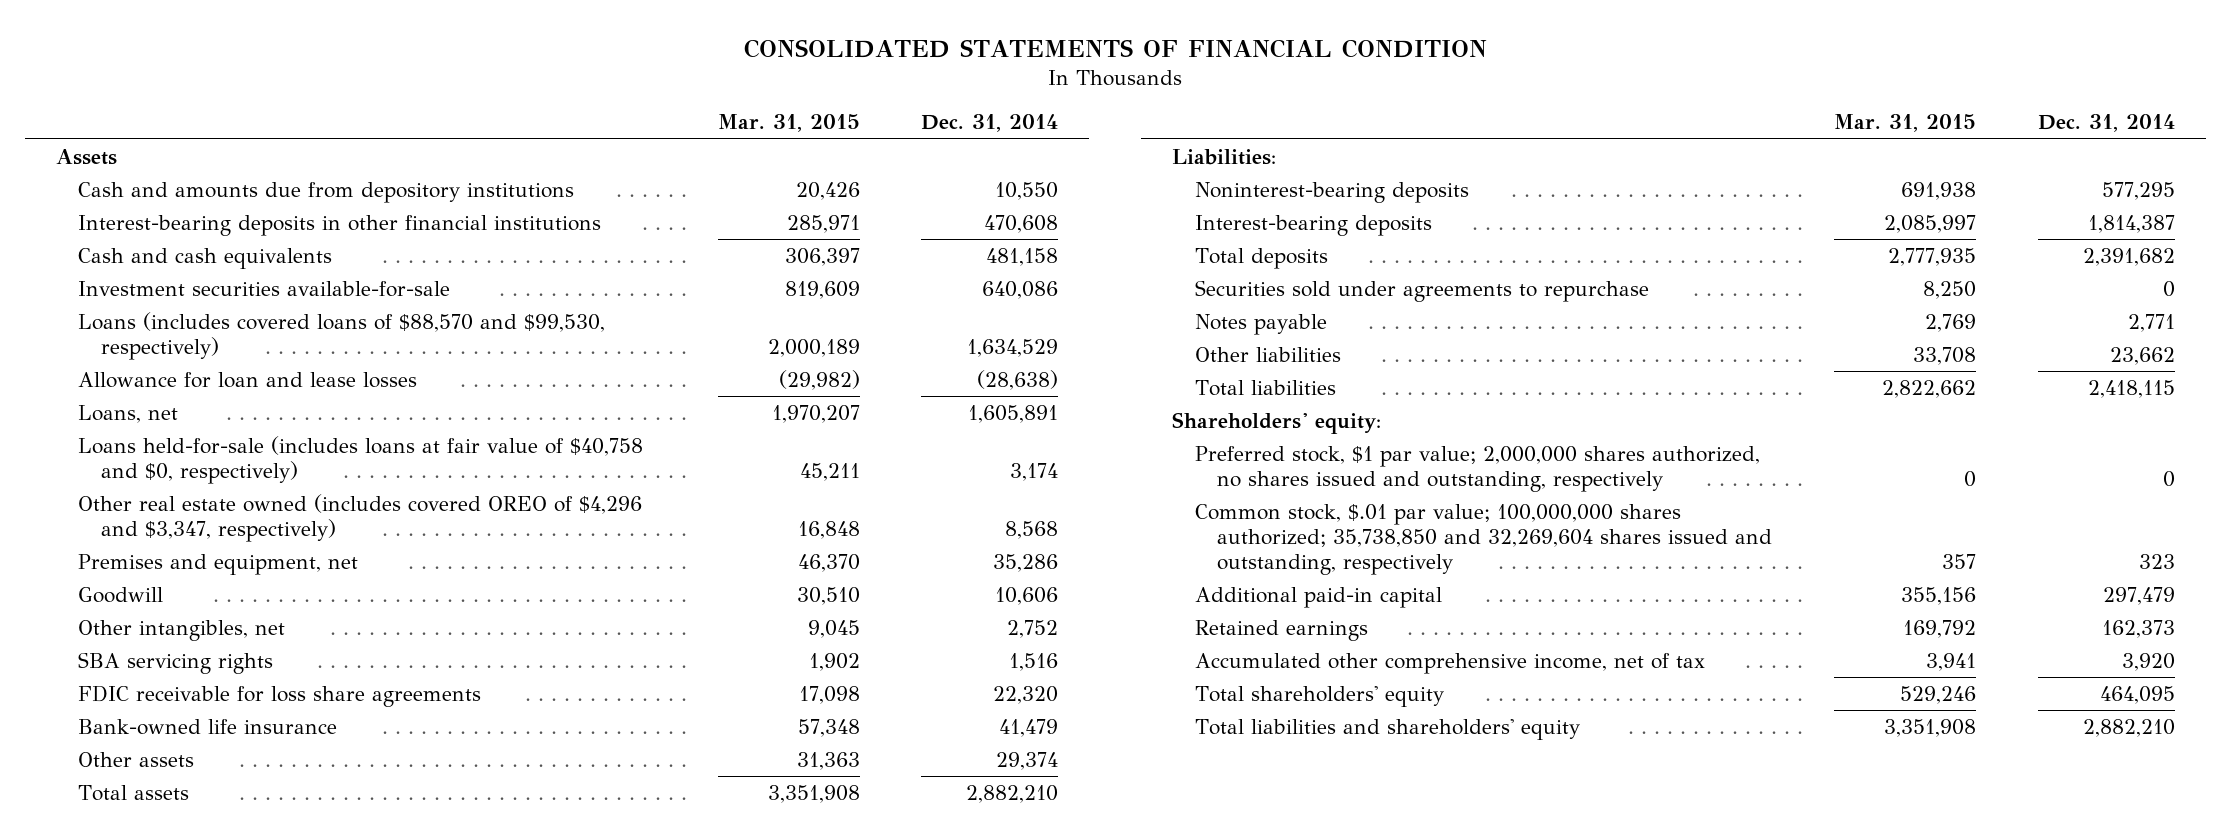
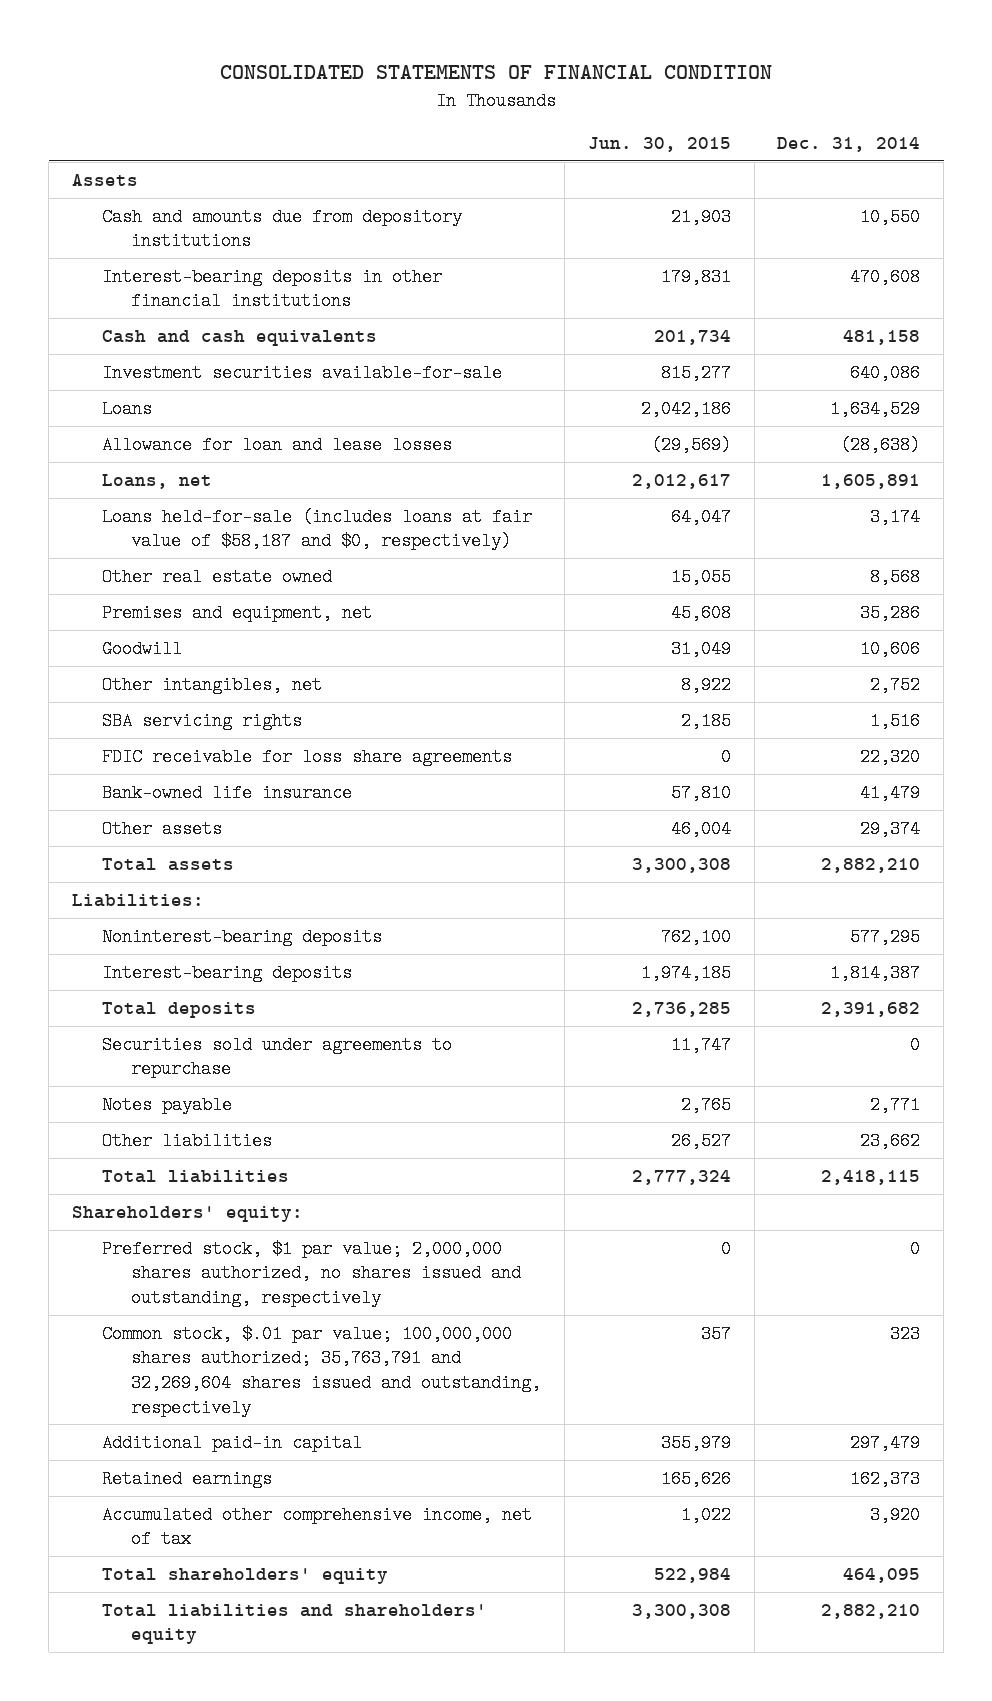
- | Mar. 31, 2015 | Dec. 31, 2014
+ | Jun. 30, 2015 | Dec. 31, 2014
- Loans (includes covered loans of $88,570 and $99,530, respectively) | 2,000,189 | 1,634,529
+ Loans | 2,042,186 | 1,634,529
- Loans held-for-sale (includes loans at fair value of $40,758 and $0, respectively) | 45,211 | 3,174
- Other real estate owned (includes covered OREO of $4,296 and $3,347, respectively) | 16,848 | 8,568
+ Loans held-for-sale (includes loans at fair value of $58,187 and $0, respectively) | 64,047 | 3,174
+ Other real estate owned | 15,055 | 8,568
- Common stock, $.01 par value; 100,000,000 shares authorized; 35,738,850 and 32,269,604 shares issued and outstanding, respectively | 357 | 323
+ Common stock, $.01 par value; 100,000,000 shares authorized; 35,763,791 and 32,269,604 shares issued and outstanding, respectively | 357 | 323

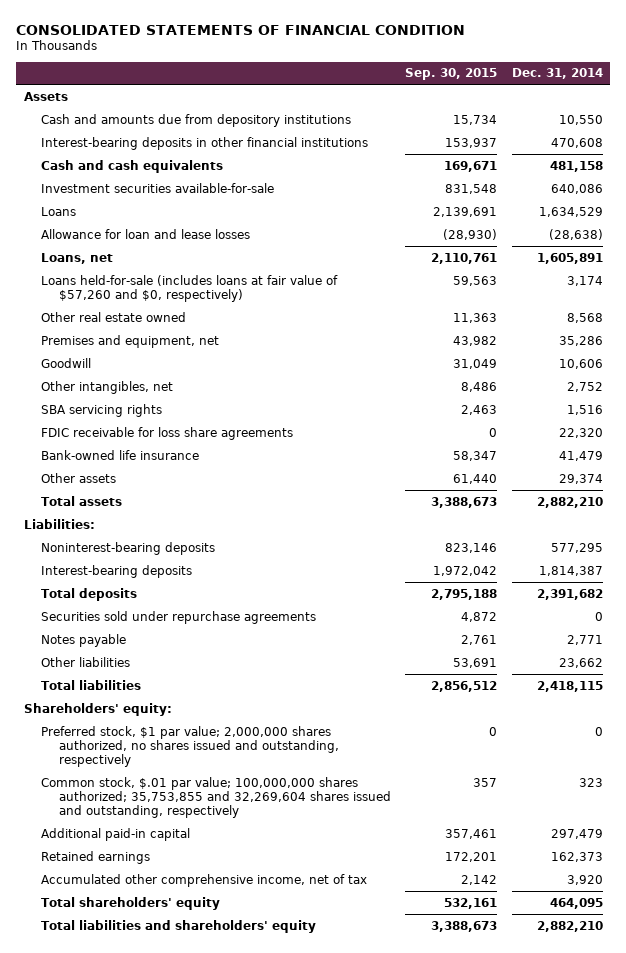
- | Jun. 30, 2015 | Dec. 31, 2014
+ | Sep. 30, 2015 | Dec. 31, 2014
- Loans held-for-sale (includes loans at fair value of $58,187 and $0, respectively) | 64,047 | 3,174
+ Loans held-for-sale (includes loans at fair value of $57,260 and $0, respectively) | 59,563 | 3,174
- Securities sold under agreements to repurchase | 11,747 | 0
+ Securities sold under repurchase agreements | 4,872 | 0
- Common stock, $.01 par value; 100,000,000 shares authorized; 35,763,791 and 32,269,604 shares issued and outstanding, respectively | 357 | 323
+ Common stock, $.01 par value; 100,000,000 shares authorized; 35,753,855 and 32,269,604 shares issued and outstanding, respectively | 357 | 323

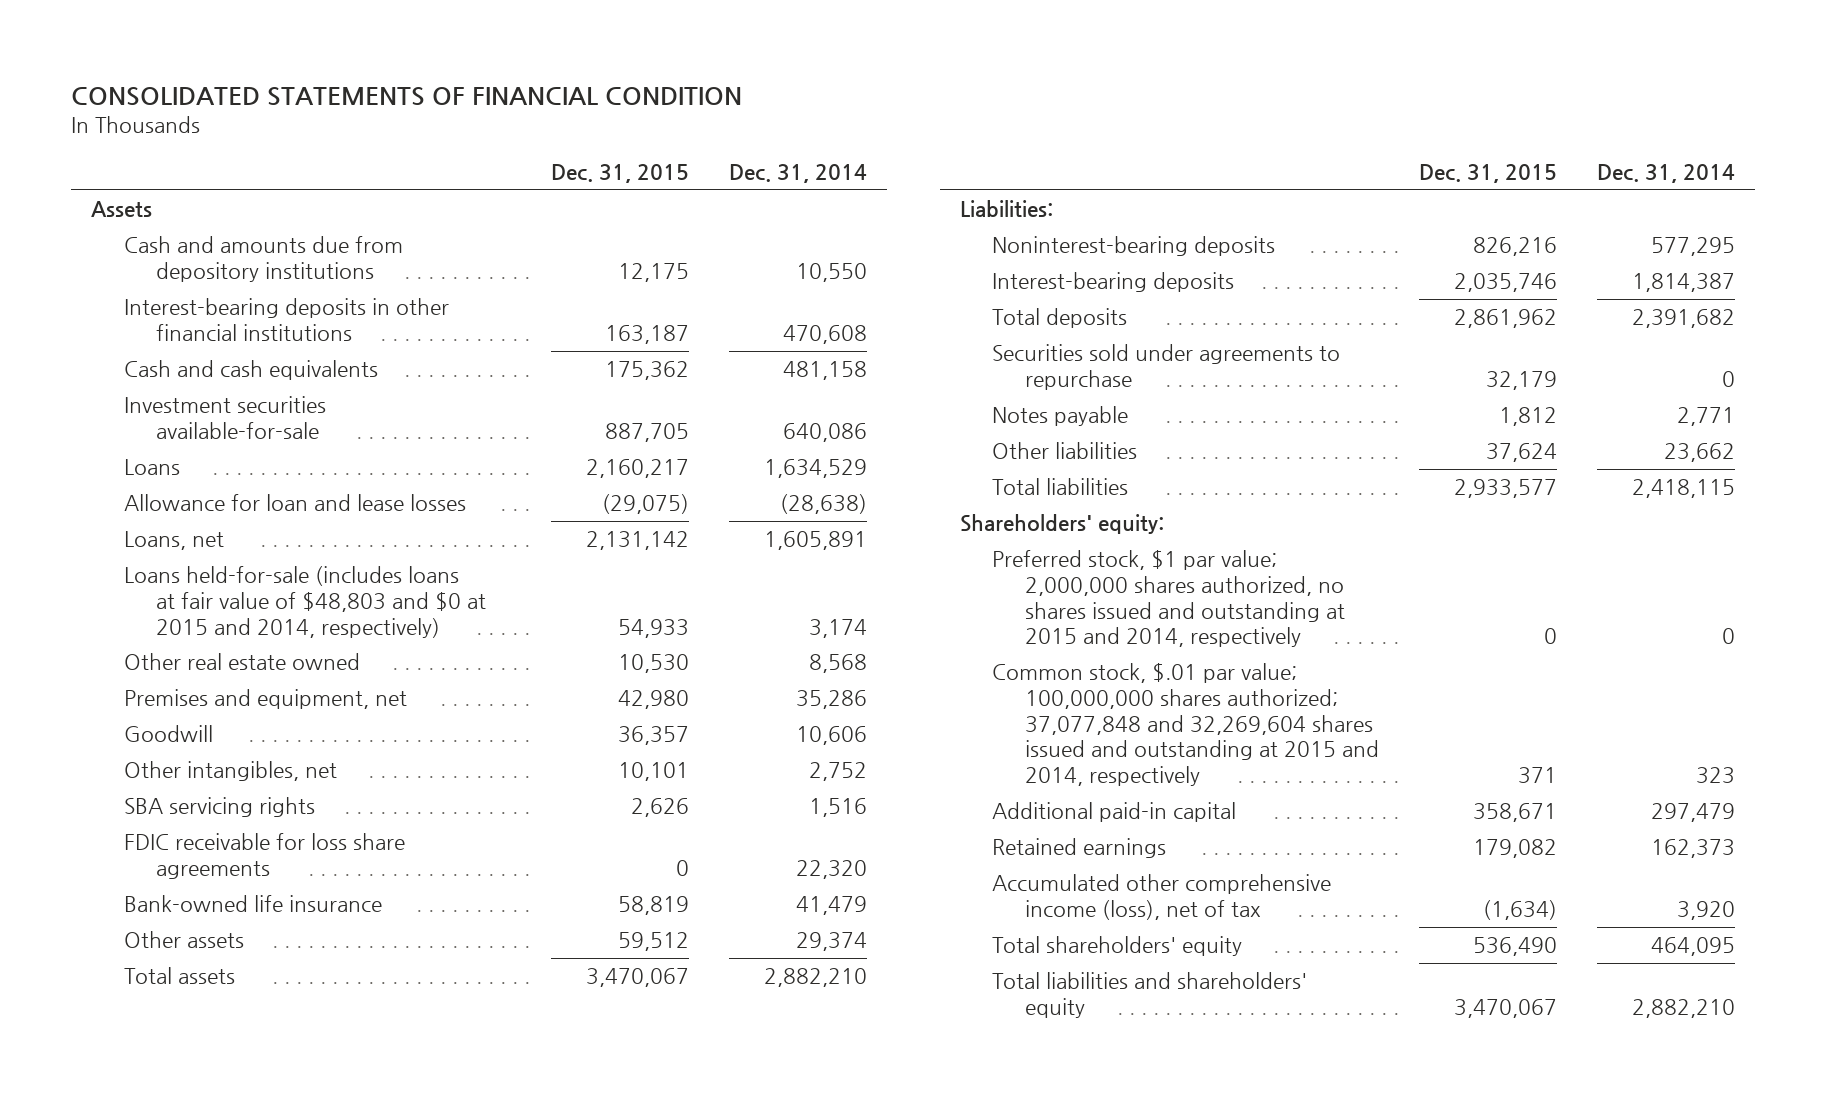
- | Sep. 30, 2015 | Dec. 31, 2014
+ | Dec. 31, 2015 | Dec. 31, 2014
- Loans held-for-sale (includes loans at fair value of $57,260 and $0, respectively) | 59,563 | 3,174
+ Loans held-for-sale (includes loans at fair value of $48,803 and $0 at 2015 and 2014, respectively) | 54,933 | 3,174
- Securities sold under repurchase agreements | 4,872 | 0
+ Securities sold under agreements to repurchase | 32,179 | 0
- Preferred stock, $1 par value; 2,000,000 shares authorized, no shares issued and outstanding, respectively | 0 | 0
- Common stock, $.01 par value; 100,000,000 shares authorized; 35,753,855 and 32,269,604 shares issued and outstanding, respectively | 357 | 323
+ Preferred stock, $1 par value; 2,000,000 shares authorized, no shares issued and outstanding at 2015 and 2014, respectively | 0 | 0
+ Common stock, $.01 par value; 100,000,000 shares authorized; 37,077,848 and 32,269,604 shares issued and outstanding at 2015 and 2014, respectively | 371 | 323
- Accumulated other comprehensive income, net of tax | 2,142 | 3,920
+ Accumulated other comprehensive income (loss), net of tax | (1,634) | 3,920

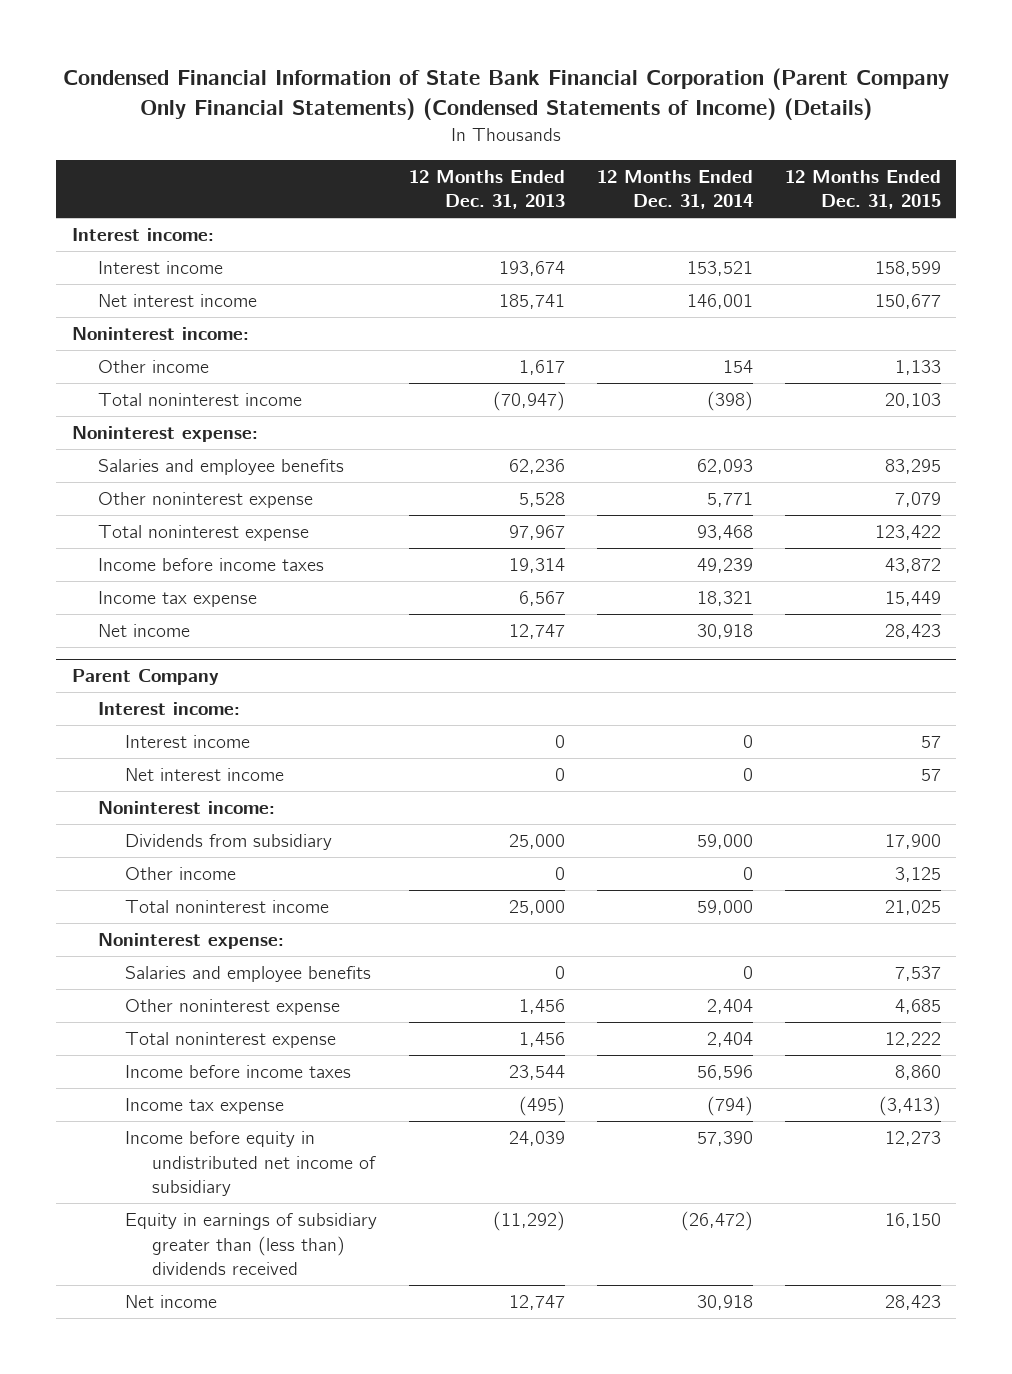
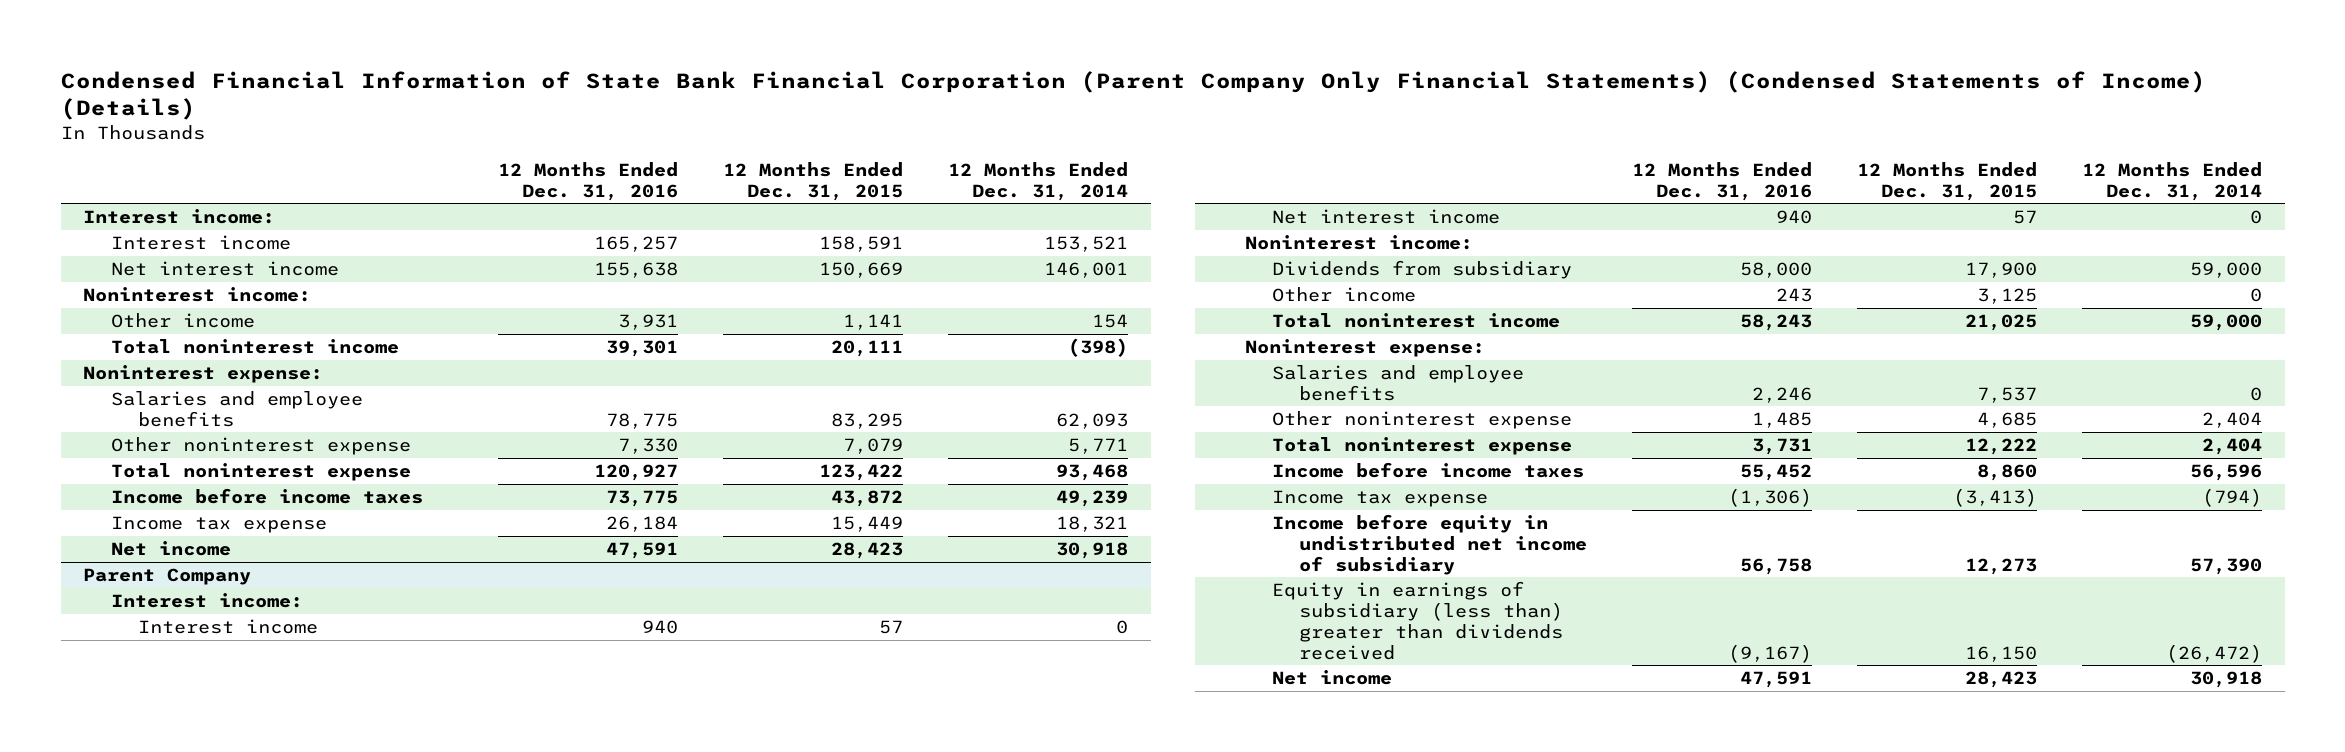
- | 12 Months Ended Dec. 31, 2013 | 12 Months Ended Dec. 31, 2014 | 12 Months Ended Dec. 31, 2015
+ | 12 Months Ended Dec. 31, 2016 | 12 Months Ended Dec. 31, 2015 | 12 Months Ended Dec. 31, 2014
- Interest income | 193,674 | 153,521 | 158,599
- Net interest income | 185,741 | 146,001 | 150,677
+ Interest income | 165,257 | 158,591 | 153,521
+ Net interest income | 155,638 | 150,669 | 146,001
- Other income | 1,617 | 154 | 1,133
- Total noninterest income | (70,947) | (398) | 20,103
+ Other income | 3,931 | 1,141 | 154
+ Total noninterest income | 39,301 | 20,111 | (398)
@ Parent Company
- Equity in earnings of subsidiary greater than (less than) dividends received | (11,292) | (26,472) | 16,150
+ Equity in earnings of subsidiary (less than) greater than dividends received | (9,167) | 16,150 | (26,472)

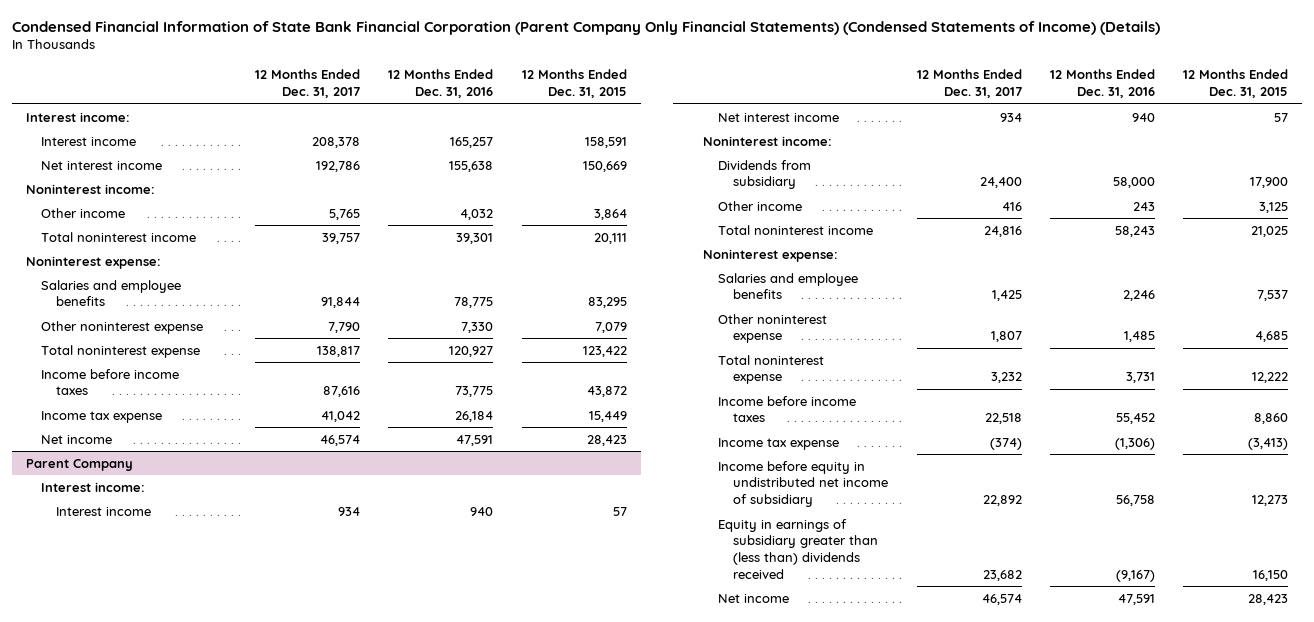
- | 12 Months Ended Dec. 31, 2016 | 12 Months Ended Dec. 31, 2015 | 12 Months Ended Dec. 31, 2014
+ | 12 Months Ended Dec. 31, 2017 | 12 Months Ended Dec. 31, 2016 | 12 Months Ended Dec. 31, 2015
- Other income | 3,931 | 1,141 | 154
+ Other income | 5,765 | 4,032 | 3,864
@ Parent Company
- Equity in earnings of subsidiary (less than) greater than dividends received | (9,167) | 16,150 | (26,472)
+ Equity in earnings of subsidiary greater than (less than) dividends received | 23,682 | (9,167) | 16,150

